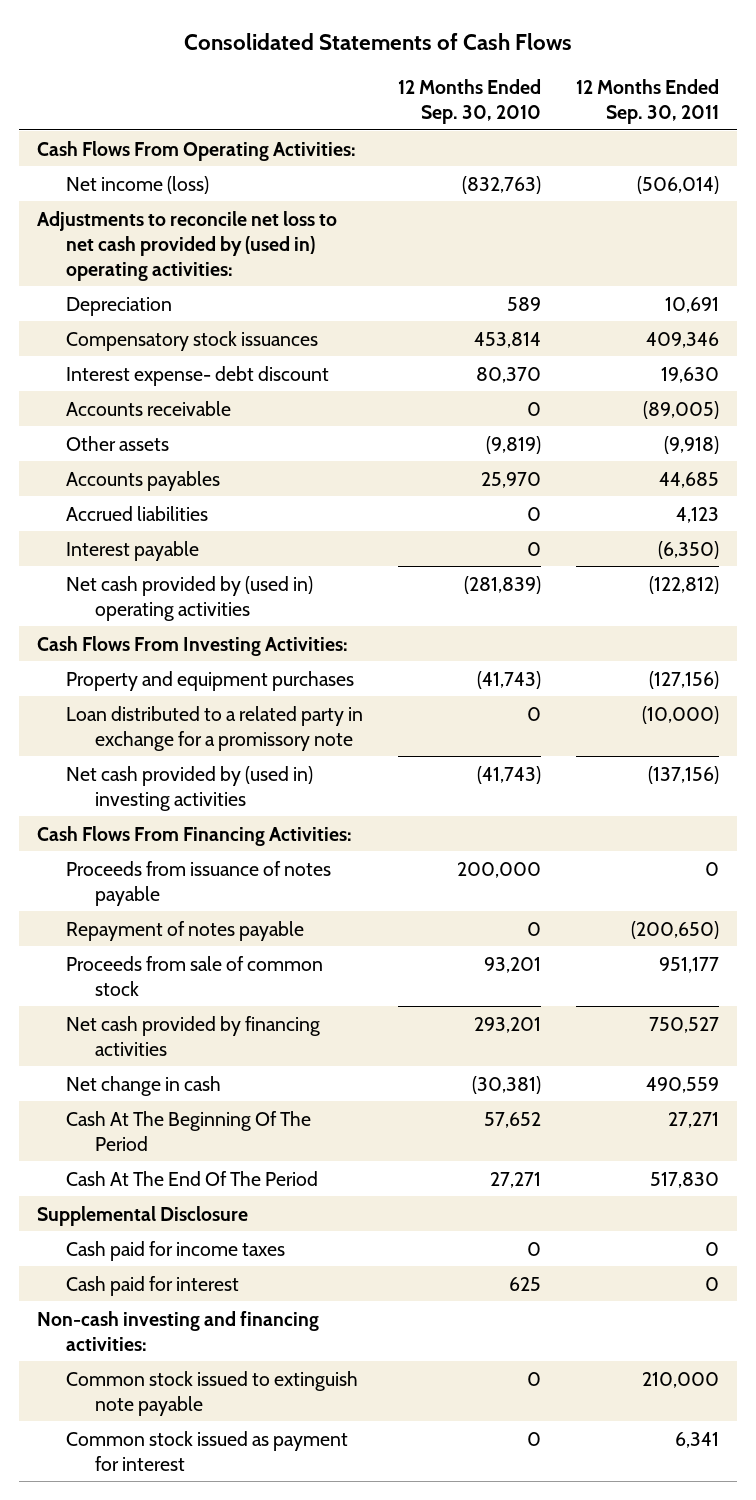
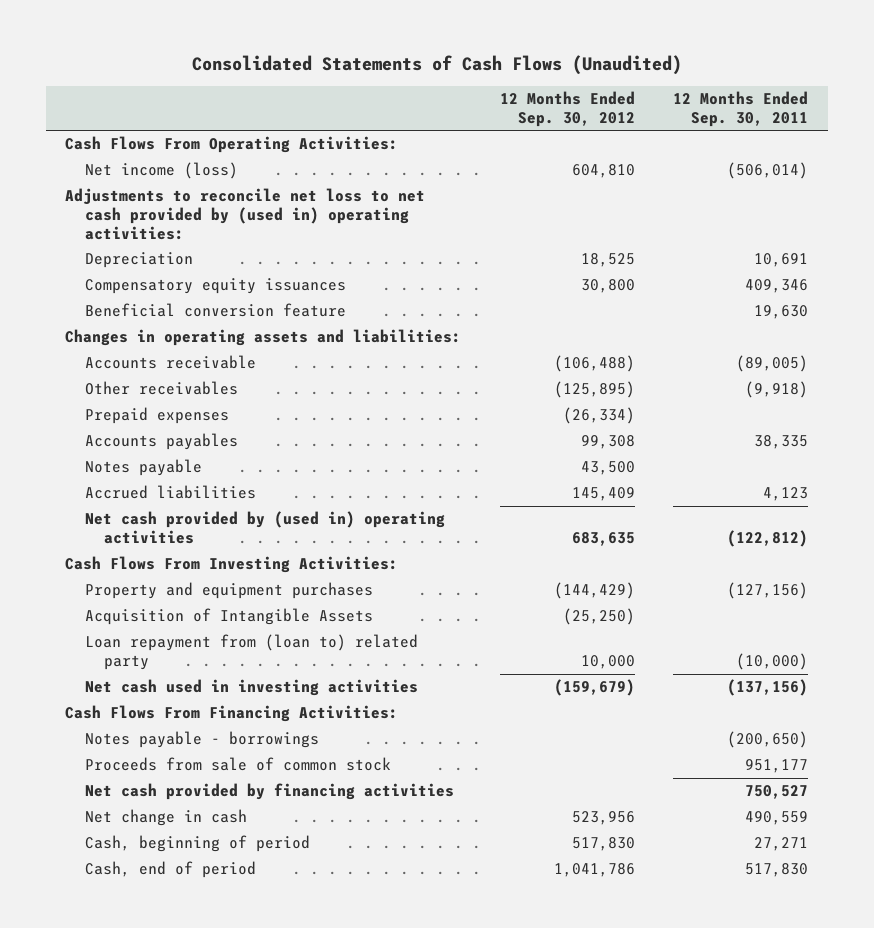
- Consolidated Statements of Cash Flows
+ Consolidated Statements of Cash Flows (Unaudited)
- | 12 Months Ended Sep. 30, 2010 | 12 Months Ended Sep. 30, 2011
+ | 12 Months Ended Sep. 30, 2012 | 12 Months Ended Sep. 30, 2011
- Compensatory stock issuances | 453,814 | 409,346
- Interest expense- debt discount | 80,370 | 19,630
+ Compensatory equity issuances | 30,800 | 409,346
+ Beneficial conversion feature | | 19,630
+ Changes in operating assets and liabilities:
- Other assets | (9,819) | (9,918)
- Accounts payables | 25,970 | 44,685
+ Other receivables | (125,895) | (9,918)
+ Prepaid expenses | (26,334) |
+ Accounts payables | 99,308 | 38,335
+ Notes payable | 43,500 |
- Interest payable | 0 | (6,350)
- Loan distributed to a related party in exchange for a promissory note | 0 | (10,000)
- Net cash provided by (used in) investing activities | (41,743) | (137,156)
+ Acquisition of Intangible Assets | (25,250) |
+ Loan repayment from (loan to) related party | 10,000 | (10,000)
+ Net cash used in investing activities | (159,679) | (137,156)
- Proceeds from issuance of notes payable | 200,000 | 0
- Repayment of notes payable | 0 | (200,650)
+ Notes payable - borrowings | | (200,650)
- Cash At The Beginning Of The Period | 57,652 | 27,271
- Cash At The End Of The Period | 27,271 | 517,830
- Supplemental Disclosure
- Cash paid for income taxes | 0 | 0
- Cash paid for interest | 625 | 0
- Non-cash investing and financing activities:
- Common stock issued to extinguish note payable | 0 | 210,000
- Common stock issued as payment for interest | 0 | 6,341
+ Cash, beginning of period | 517,830 | 27,271
+ Cash, end of period | 1,041,786 | 517,830

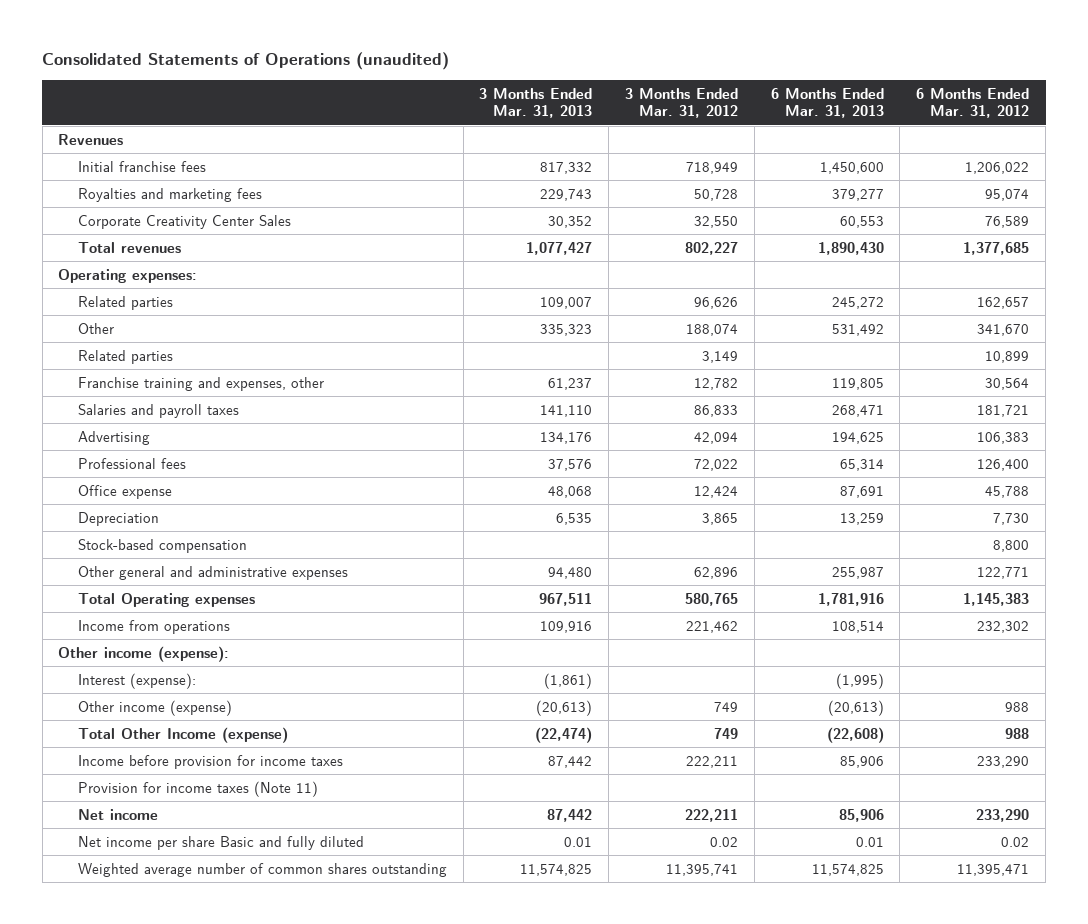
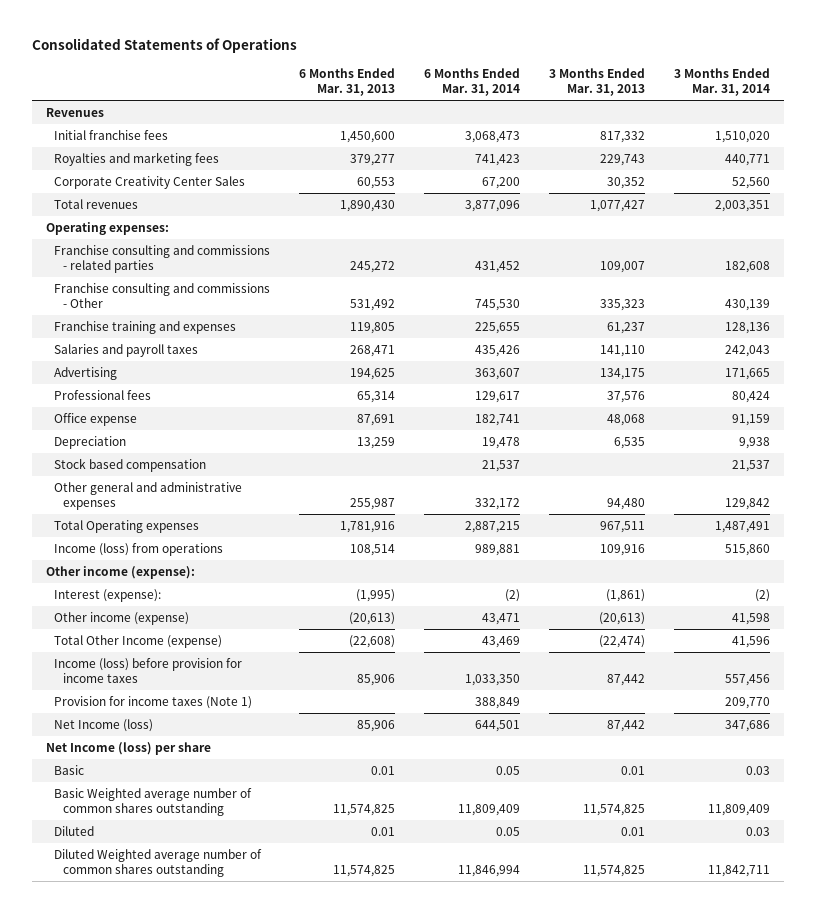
- Consolidated Statements of Operations (unaudited)
+ Consolidated Statements of Operations
- | 3 Months Ended Mar. 31, 2013 | 3 Months Ended Mar. 31, 2012 | 6 Months Ended Mar. 31, 2013 | 6 Months Ended Mar. 31, 2012
+ | 6 Months Ended Mar. 31, 2013 | 6 Months Ended Mar. 31, 2014 | 3 Months Ended Mar. 31, 2013 | 3 Months Ended Mar. 31, 2014
- Related parties | 109,007 | 96,626 | 245,272 | 162,657
- Other | 335,323 | 188,074 | 531,492 | 341,670
- Related parties | | 3,149 | | 10,899
- Franchise training and expenses, other | 61,237 | 12,782 | 119,805 | 30,564
+ Franchise consulting and commissions - related parties | 245,272 | 431,452 | 109,007 | 182,608
+ Franchise consulting and commissions - Other | 531,492 | 745,530 | 335,323 | 430,139
+ Franchise training and expenses | 119,805 | 225,655 | 61,237 | 128,136
- Advertising | 134,176 | 42,094 | 194,625 | 106,383
+ Advertising | 194,625 | 363,607 | 134,175 | 171,665
- Stock-based compensation | | | | 8,800
+ Stock based compensation | | 21,537 | | 21,537
- Income from operations | 109,916 | 221,462 | 108,514 | 232,302
+ Income (loss) from operations | 108,514 | 989,881 | 109,916 | 515,860
- Income before provision for income taxes | 87,442 | 222,211 | 85,906 | 233,290
- Provision for income taxes (Note 11)
- Net income | 87,442 | 222,211 | 85,906 | 233,290
- Net income per share Basic and fully diluted | 0.01 | 0.02 | 0.01 | 0.02
- Weighted average number of common shares outstanding | 11,574,825 | 11,395,741 | 11,574,825 | 11,395,471
+ Income (loss) before provision for income taxes | 85,906 | 1,033,350 | 87,442 | 557,456
+ Provision for income taxes (Note 1) | | 388,849 | | 209,770
+ Net Income (loss) | 85,906 | 644,501 | 87,442 | 347,686
+ Net Income (loss) per share
+ Basic | 0.01 | 0.05 | 0.01 | 0.03
+ Basic Weighted average number of common shares outstanding | 11,574,825 | 11,809,409 | 11,574,825 | 11,809,409
+ Diluted | 0.01 | 0.05 | 0.01 | 0.03
+ Diluted Weighted average number of common shares outstanding | 11,574,825 | 11,846,994 | 11,574,825 | 11,842,711

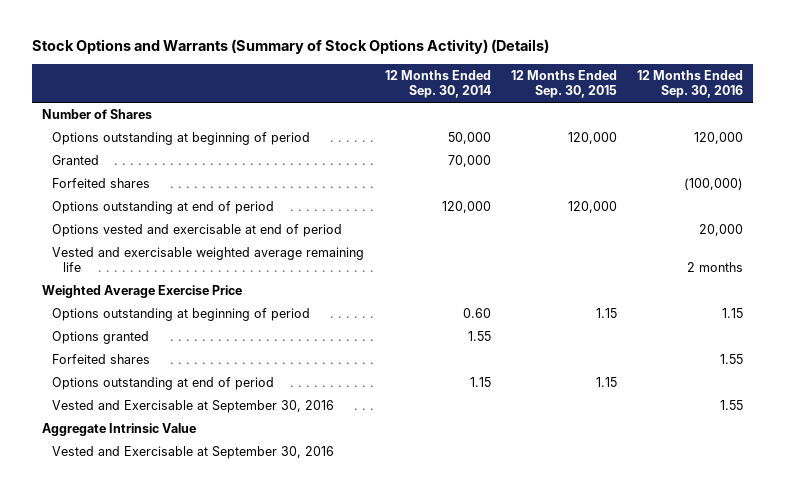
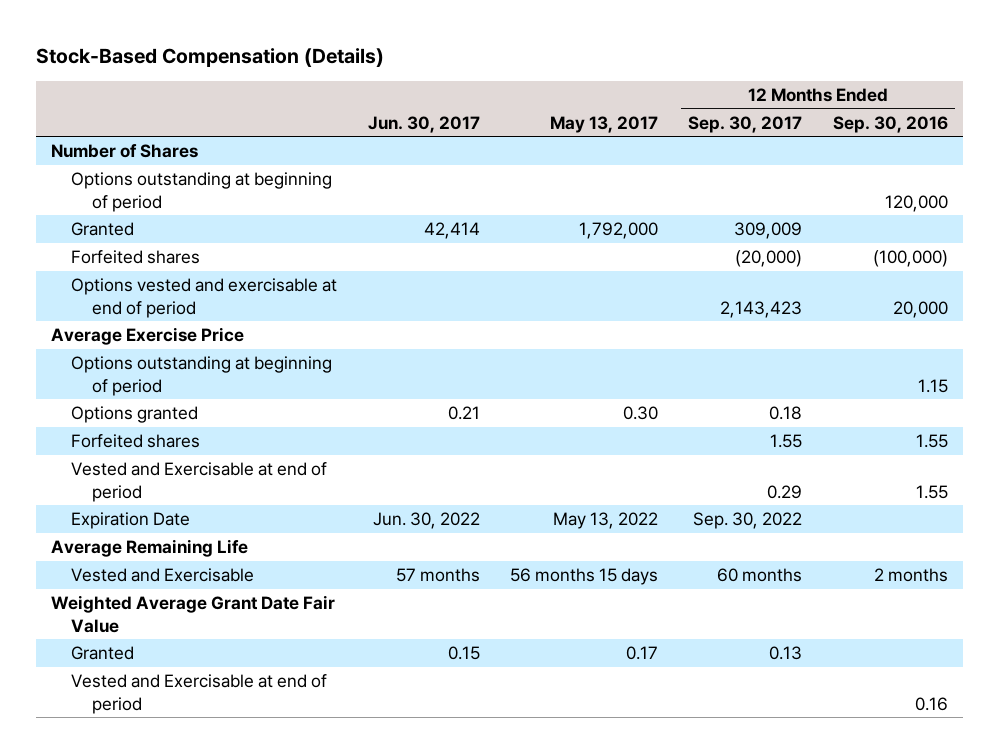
- Stock Options and Warrants (Summary of Stock Options Activity) (Details)
+ Stock-Based Compensation (Details)
- | 12 Months Ended Sep. 30, 2014 | 12 Months Ended Sep. 30, 2015 | 12 Months Ended Sep. 30, 2016
+ | Jun. 30, 2017 | May 13, 2017 | 12 Months Ended Sep. 30, 2017 | 12 Months Ended Sep. 30, 2016
- Options outstanding at end of period | 120,000 | 120,000 |
- Vested and exercisable weighted average remaining life | | | 2 months
- Weighted Average Exercise Price
+ Average Exercise Price
- Options outstanding at end of period | 1.15 | 1.15 |
- Vested and Exercisable at September 30, 2016 | | | 1.55
- Aggregate Intrinsic Value
- Vested and Exercisable at September 30, 2016
+ Vested and Exercisable at end of period | | | 0.29 | 1.55
+ Expiration Date | Jun. 30, 2022 | May 13, 2022 | Sep. 30, 2022 |
+ Average Remaining Life
+ Vested and Exercisable | 57 months | 56 months 15 days | 60 months | 2 months
+ Weighted Average Grant Date Fair Value
+ Granted | 0.15 | 0.17 | 0.13 |
+ Vested and Exercisable at end of period | | | | 0.16

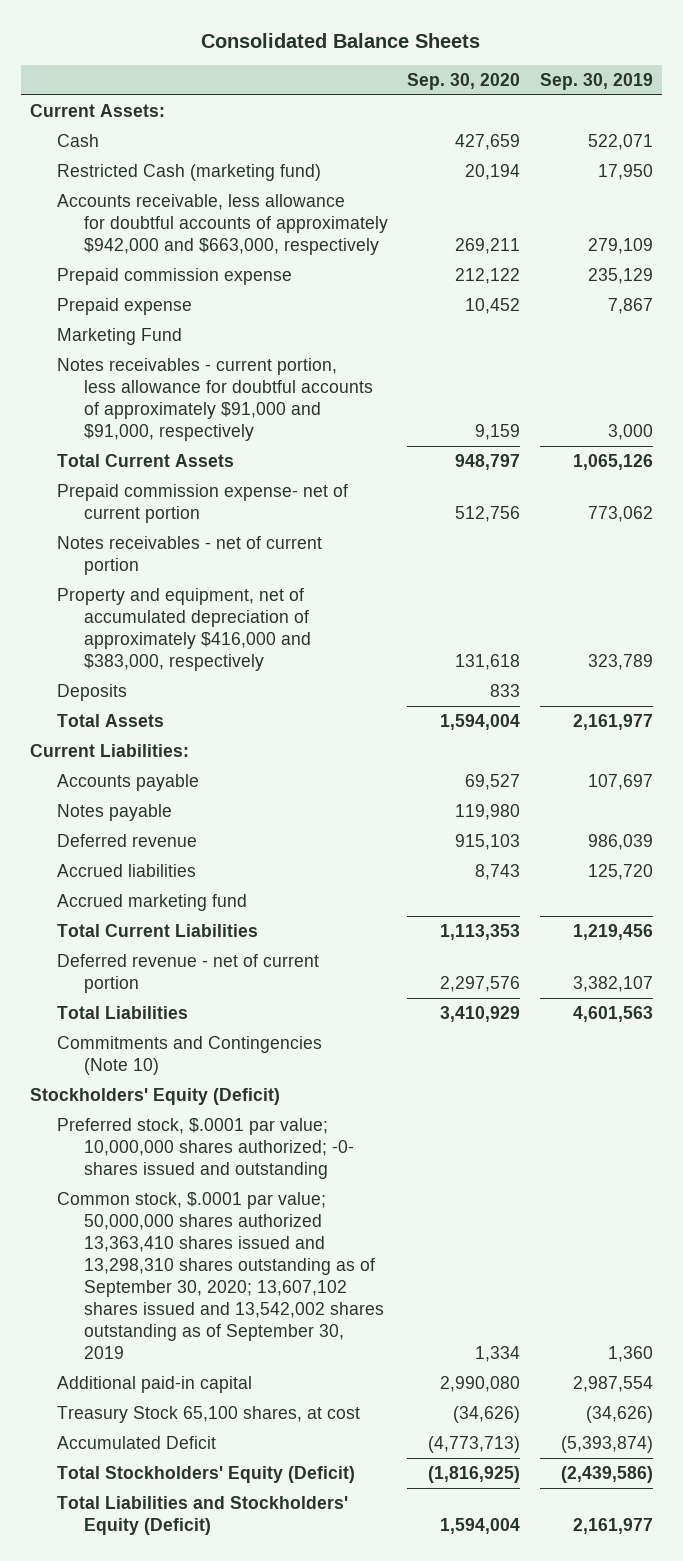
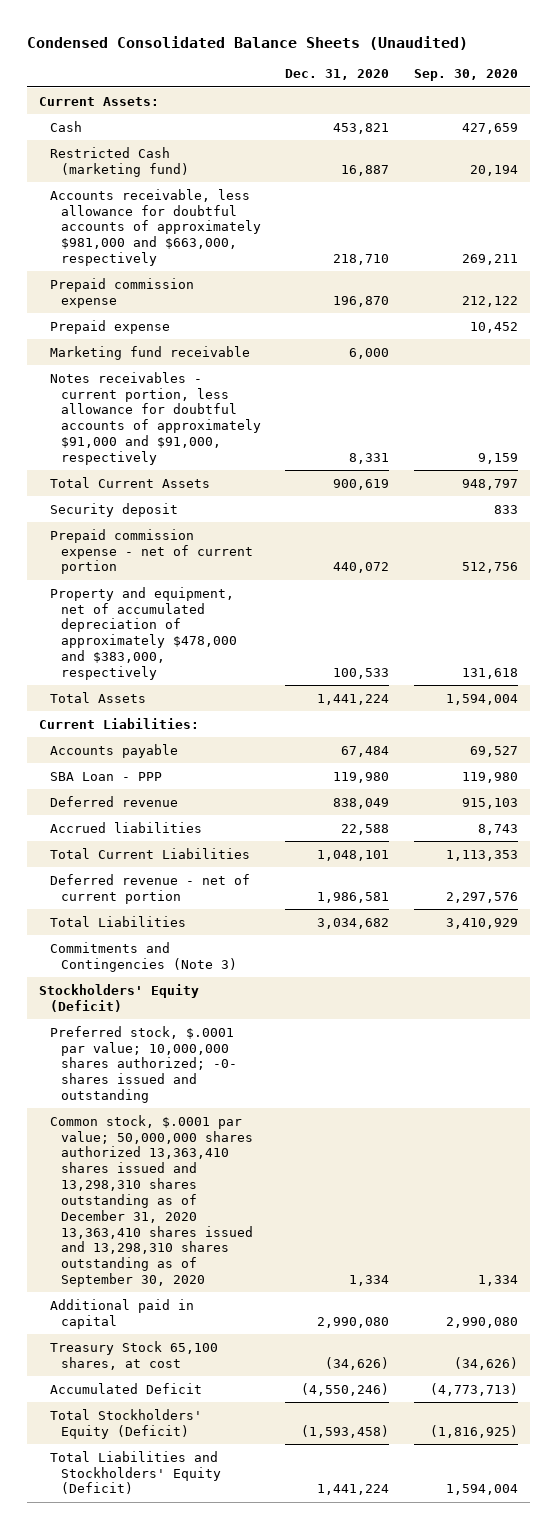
- Consolidated Balance Sheets
+ Condensed Consolidated Balance Sheets (Unaudited)
- | Sep. 30, 2020 | Sep. 30, 2019
+ | Dec. 31, 2020 | Sep. 30, 2020
- Accounts receivable, less allowance for doubtful accounts of approximately $942,000 and $663,000, respectively | 269,211 | 279,109
+ Accounts receivable, less allowance for doubtful accounts of approximately $981,000 and $663,000, respectively | 218,710 | 269,211
- Marketing Fund
+ Marketing fund receivable | 6,000 |
- Prepaid commission expense- net of current portion | 512,756 | 773,062
- Notes receivables - net of current portion
- Property and equipment, net of accumulated depreciation of approximately $416,000 and $383,000, respectively | 131,618 | 323,789
- Deposits | 833 |
+ Security deposit | | 833
+ Prepaid commission expense - net of current portion | 440,072 | 512,756
+ Property and equipment, net of accumulated depreciation of approximately $478,000 and $383,000, respectively | 100,533 | 131,618
- Notes payable | 119,980 |
+ SBA Loan - PPP | 119,980 | 119,980
- Accrued marketing fund
- Commitments and Contingencies (Note 10)
+ Commitments and Contingencies (Note 3)
- Common stock, $.0001 par value; 50,000,000 shares authorized 13,363,410 shares issued and 13,298,310 shares outstanding as of September 30, 2020; 13,607,102 shares issued and 13,542,002 shares outstanding as of September 30, 2019 | 1,334 | 1,360
- Additional paid-in capital | 2,990,080 | 2,987,554
+ Common stock, $.0001 par value; 50,000,000 shares authorized 13,363,410 shares issued and 13,298,310 shares outstanding as of December 31, 2020 13,363,410 shares issued and 13,298,310 shares outstanding as of September 30, 2020 | 1,334 | 1,334
+ Additional paid in capital | 2,990,080 | 2,990,080

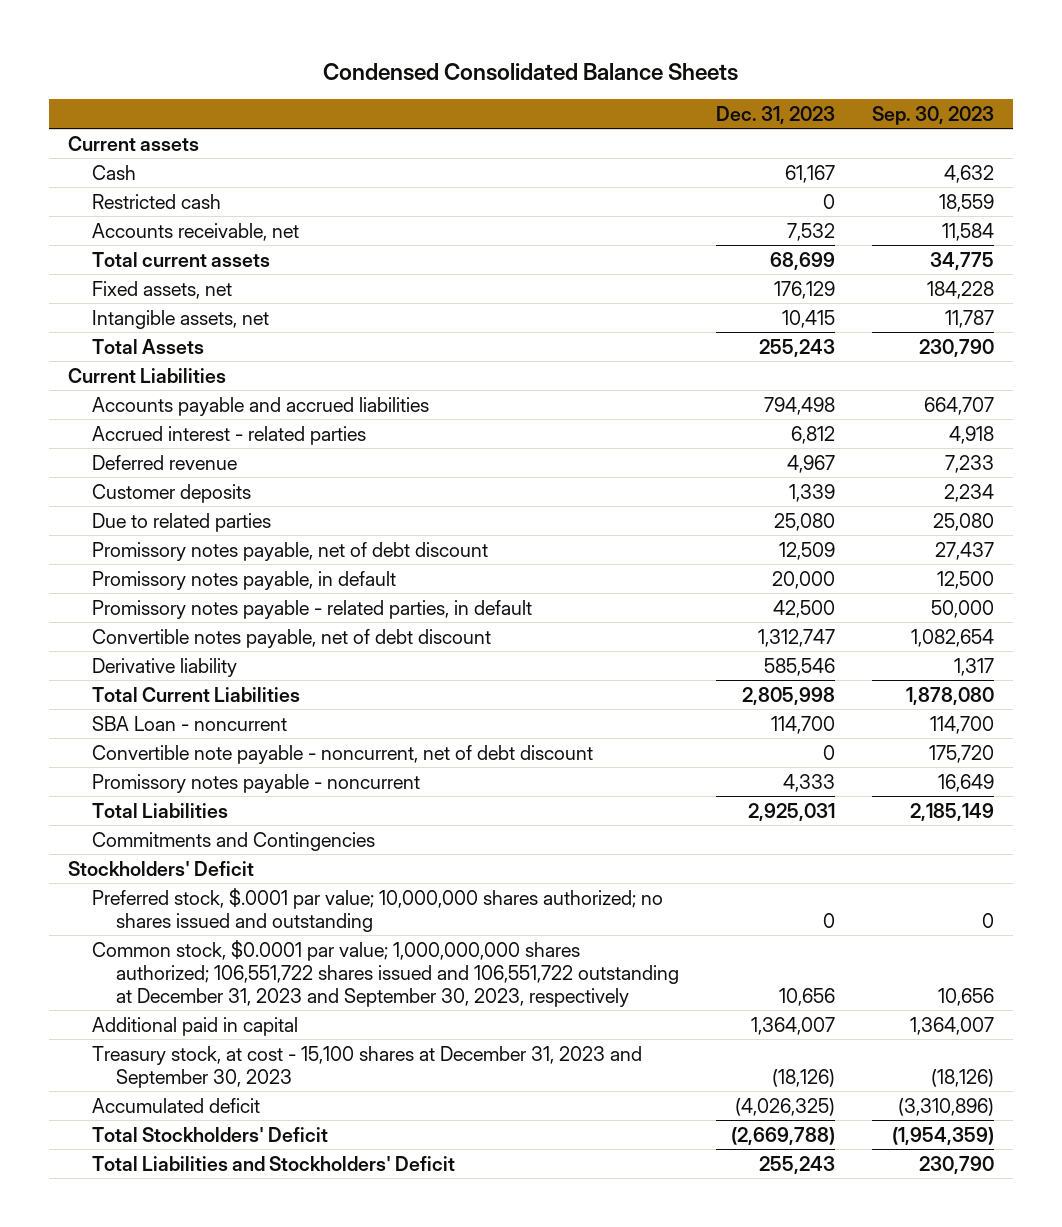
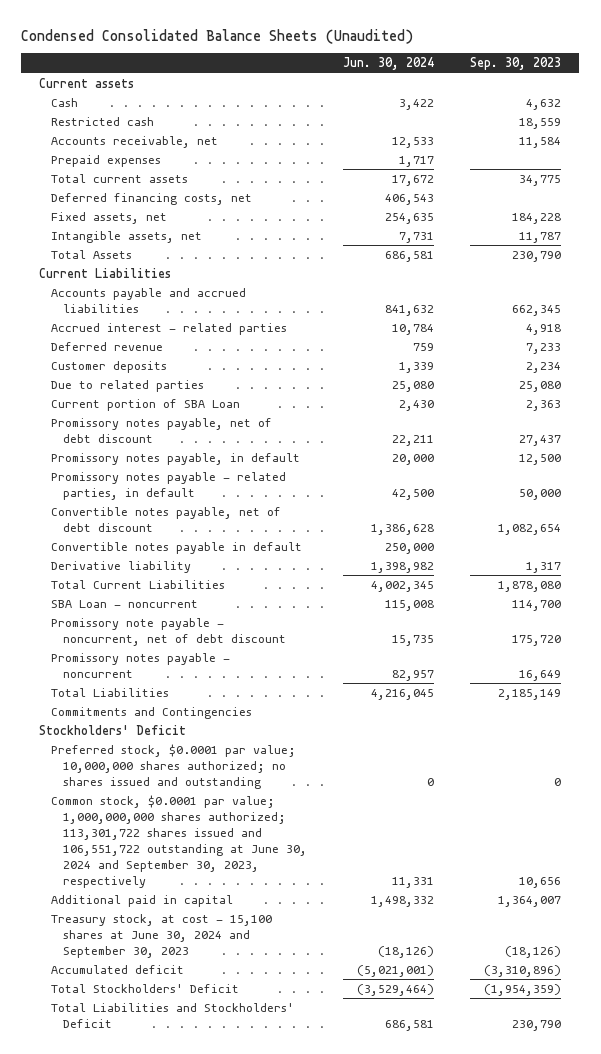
- Condensed Consolidated Balance Sheets
+ Condensed Consolidated Balance Sheets (Unaudited)
- | Dec. 31, 2023 | Sep. 30, 2023
+ | Jun. 30, 2024 | Sep. 30, 2023
+ Prepaid expenses | 1,717 |
+ Deferred financing costs, net | 406,543 |
- Accounts payable and accrued liabilities | 794,498 | 664,707
+ Accounts payable and accrued liabilities | 841,632 | 662,345
+ Current portion of SBA Loan | 2,430 | 2,363
+ Convertible notes payable in default | 250,000 |
- Convertible note payable - noncurrent, net of debt discount | 0 | 175,720
+ Promissory note payable - noncurrent, net of debt discount | 15,735 | 175,720
- Preferred stock, $.0001 par value; 10,000,000 shares authorized; no shares issued and outstanding | 0 | 0
- Common stock, $0.0001 par value; 1,000,000,000 shares authorized; 106,551,722 shares issued and 106,551,722 outstanding at December 31, 2023 and September 30, 2023, respectively | 10,656 | 10,656
+ Preferred stock, $0.0001 par value; 10,000,000 shares authorized; no shares issued and outstanding | 0 | 0
+ Common stock, $0.0001 par value; 1,000,000,000 shares authorized; 113,301,722 shares issued and 106,551,722 outstanding at June 30, 2024 and September 30, 2023, respectively | 11,331 | 10,656
- Treasury stock, at cost - 15,100 shares at December 31, 2023 and September 30, 2023 | (18,126) | (18,126)
+ Treasury stock, at cost - 15,100 shares at June 30, 2024 and September 30, 2023 | (18,126) | (18,126)

